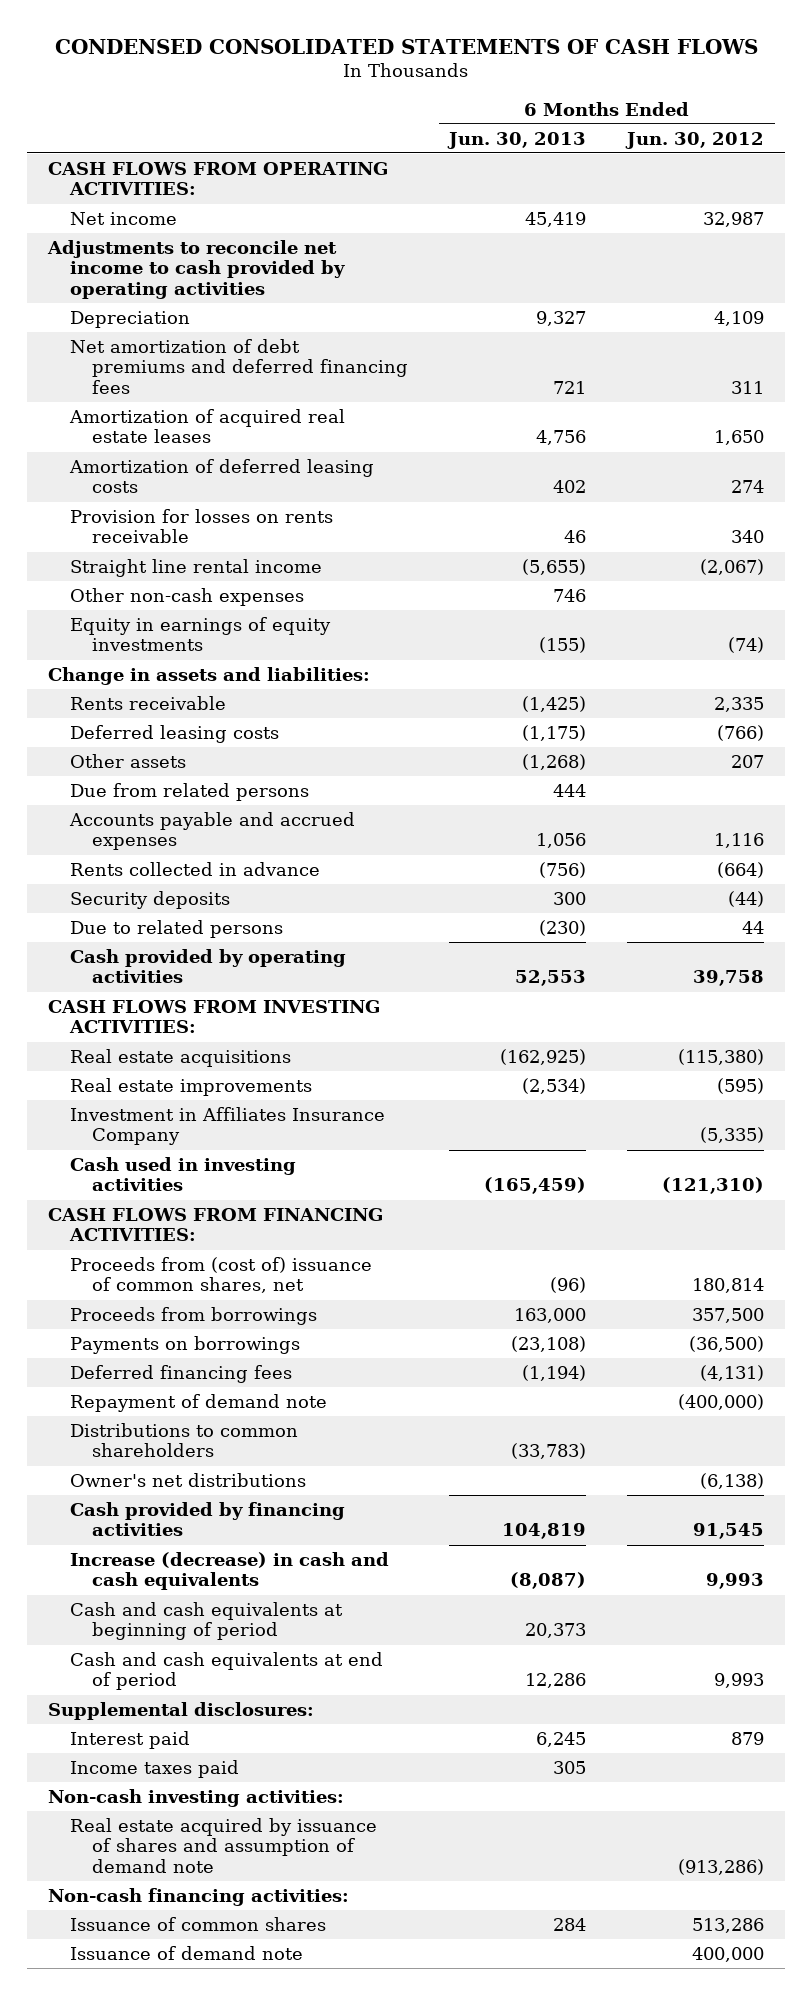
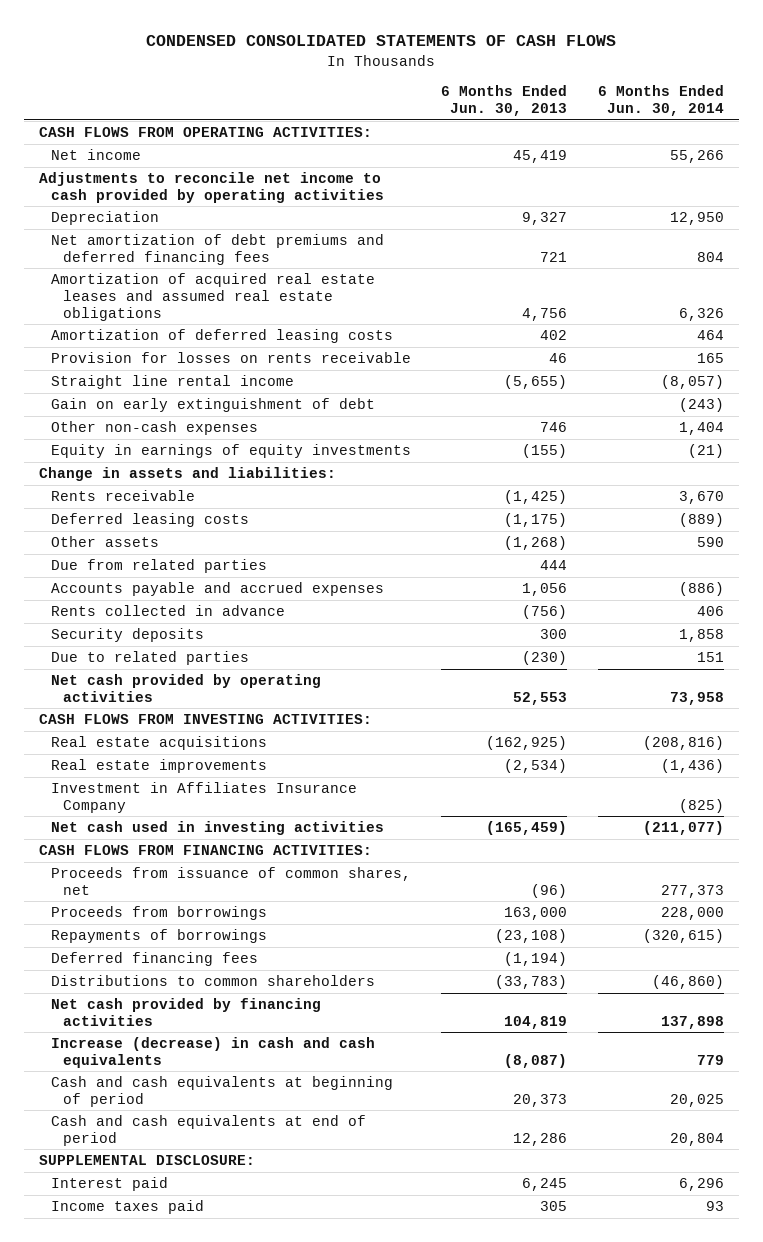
- | 6 Months Ended Jun. 30, 2013 | 6 Months Ended Jun. 30, 2012
+ | 6 Months Ended Jun. 30, 2013 | 6 Months Ended Jun. 30, 2014
- Amortization of acquired real estate leases | 4,756 | 1,650
+ Amortization of acquired real estate leases and assumed real estate obligations | 4,756 | 6,326
+ Gain on early extinguishment of debt | | (243)
- Due from related persons | 444 |
+ Due from related parties | 444 |
- Due to related persons | (230) | 44
- Cash provided by operating activities | 52,553 | 39,758
+ Due to related parties | (230) | 151
+ Net cash provided by operating activities | 52,553 | 73,958
- Cash used in investing activities | (165,459) | (121,310)
+ Net cash used in investing activities | (165,459) | (211,077)
- Proceeds from (cost of) issuance of common shares, net | (96) | 180,814
+ Proceeds from issuance of common shares, net | (96) | 277,373
- Payments on borrowings | (23,108) | (36,500)
+ Repayments of borrowings | (23,108) | (320,615)
- Repayment of demand note | | (400,000)
- Owner's net distributions | | (6,138)
- Cash provided by financing activities | 104,819 | 91,545
+ Net cash provided by financing activities | 104,819 | 137,898
- Supplemental disclosures:
+ SUPPLEMENTAL DISCLOSURE:
- Non-cash investing activities:
- Real estate acquired by issuance of shares and assumption of demand note | | (913,286)
- Non-cash financing activities:
- Issuance of common shares | 284 | 513,286
- Issuance of demand note | | 400,000

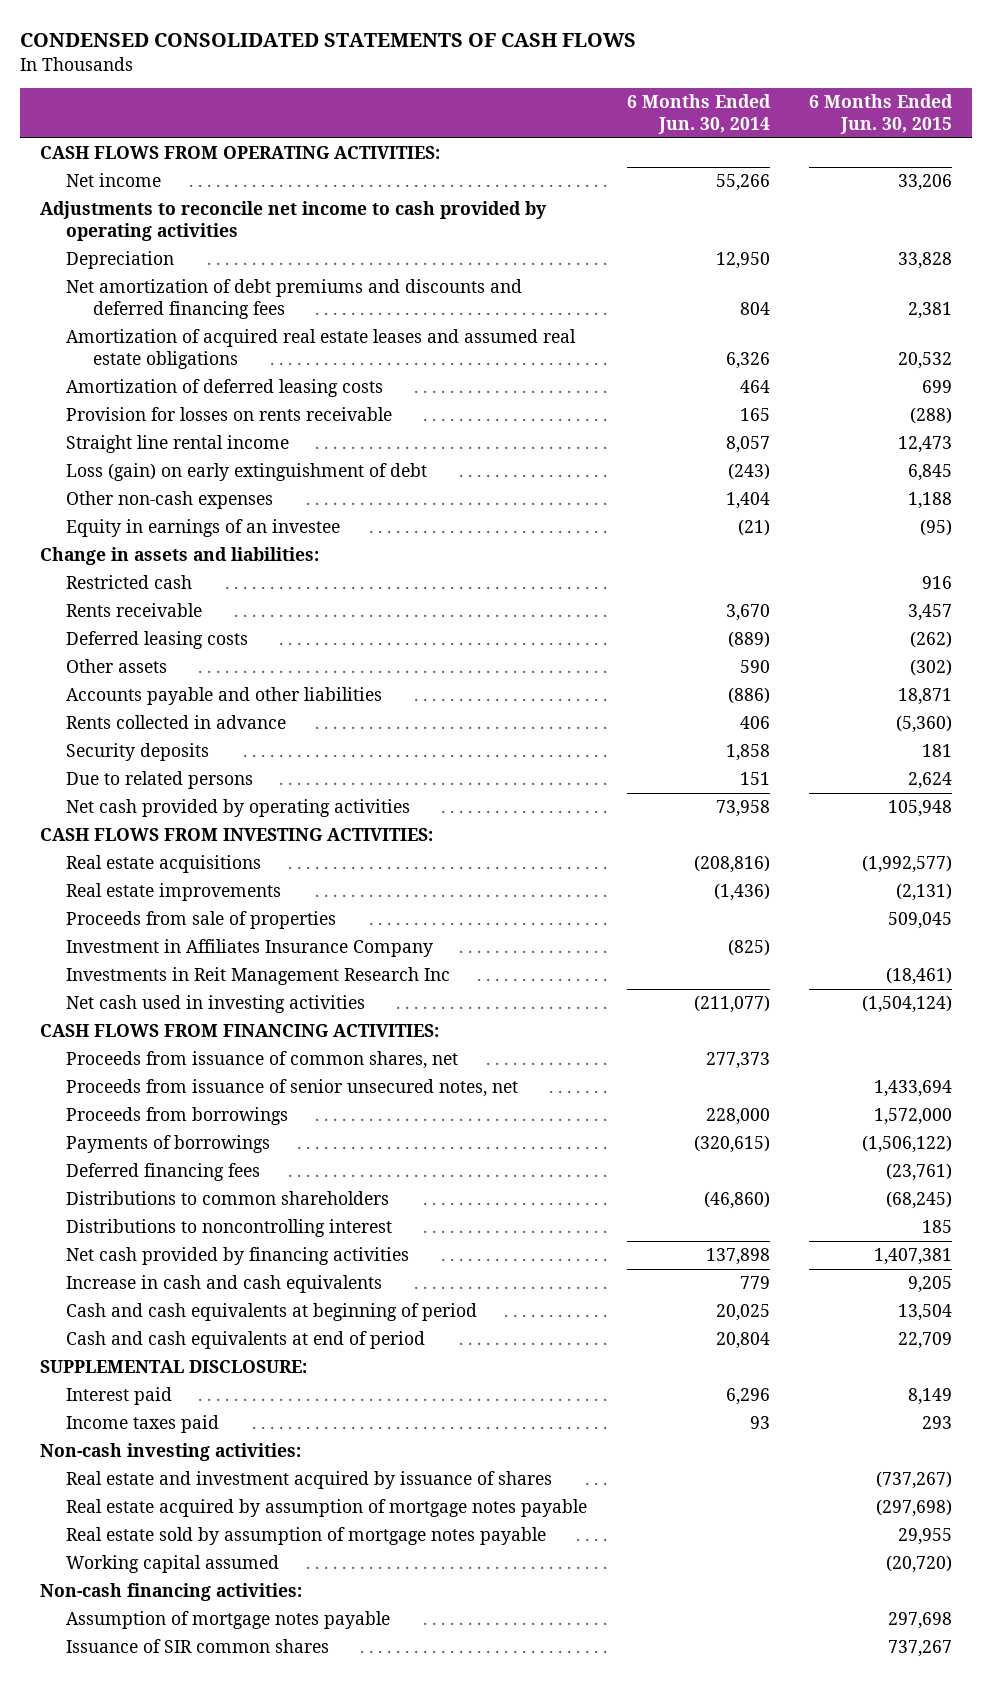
- | 6 Months Ended Jun. 30, 2013 | 6 Months Ended Jun. 30, 2014
+ | 6 Months Ended Jun. 30, 2014 | 6 Months Ended Jun. 30, 2015
- Net amortization of debt premiums and deferred financing fees | 721 | 804
+ Net amortization of debt premiums and discounts and deferred financing fees | 804 | 2,381
- Straight line rental income | (5,655) | (8,057)
- Gain on early extinguishment of debt | | (243)
+ Straight line rental income | 8,057 | 12,473
+ Loss (gain) on early extinguishment of debt | (243) | 6,845
- Equity in earnings of equity investments | (155) | (21)
+ Equity in earnings of an investee | (21) | (95)
+ Restricted cash | | 916
- Due from related parties | 444 |
- Accounts payable and accrued expenses | 1,056 | (886)
+ Accounts payable and other liabilities | (886) | 18,871
- Due to related parties | (230) | 151
+ Due to related persons | 151 | 2,624
+ Proceeds from sale of properties | | 509,045
+ Investments in Reit Management Research Inc | | (18,461)
+ Proceeds from issuance of senior unsecured notes, net | | 1,433,694
- Repayments of borrowings | (23,108) | (320,615)
+ Payments of borrowings | (320,615) | (1,506,122)
+ Distributions to noncontrolling interest | | 185
- Increase (decrease) in cash and cash equivalents | (8,087) | 779
+ Increase in cash and cash equivalents | 779 | 9,205
+ Non-cash investing activities:
+ Real estate and investment acquired by issuance of shares | | (737,267)
+ Real estate acquired by assumption of mortgage notes payable | | (297,698)
+ Real estate sold by assumption of mortgage notes payable | | 29,955
+ Working capital assumed | | (20,720)
+ Non-cash financing activities:
+ Assumption of mortgage notes payable | | 297,698
+ Issuance of SIR common shares | | 737,267

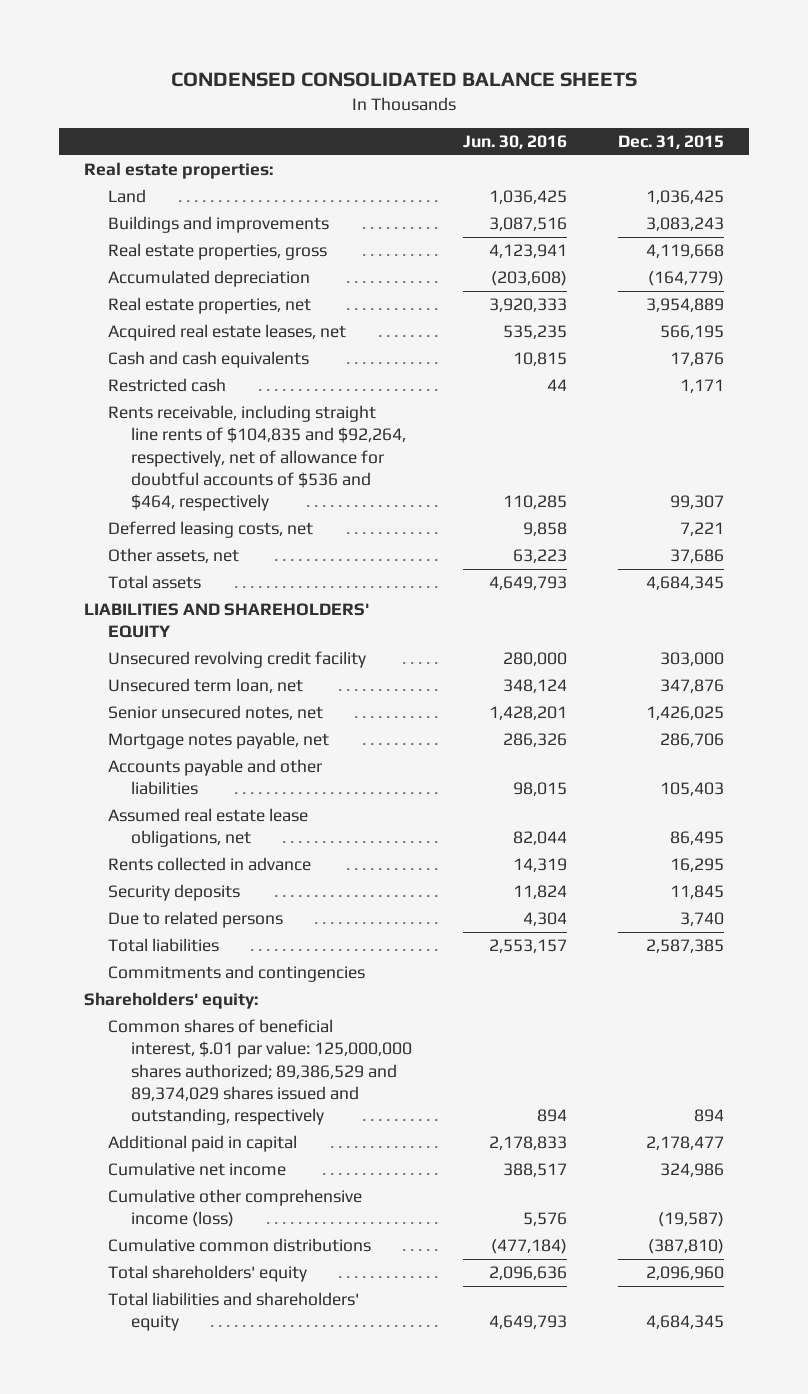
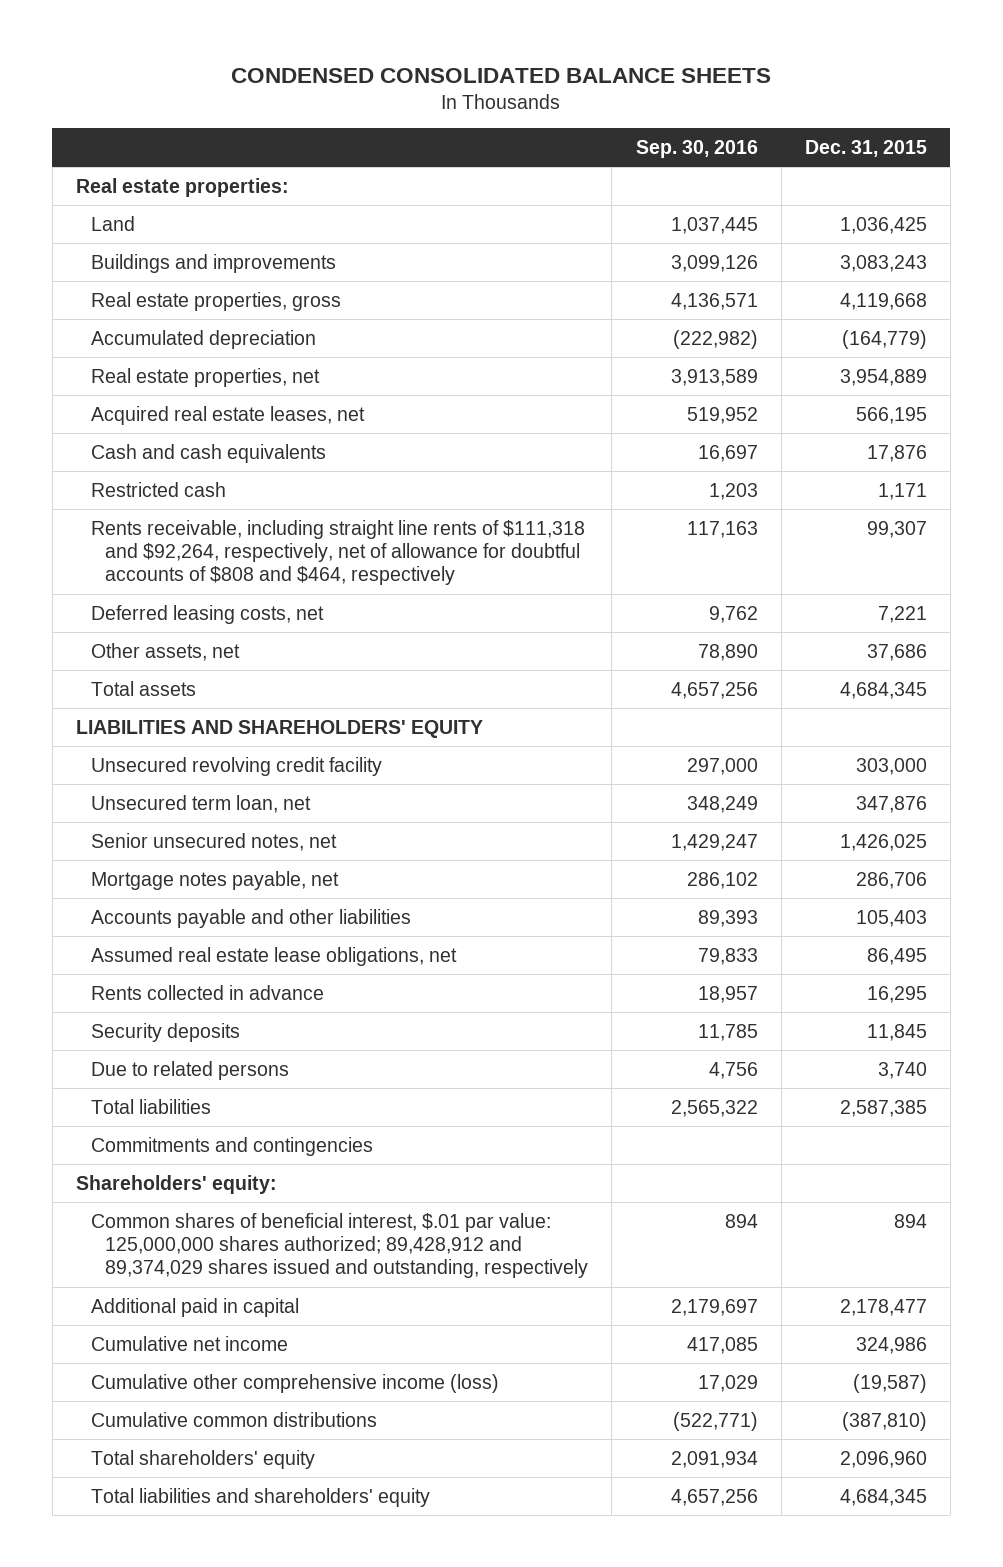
- | Jun. 30, 2016 | Dec. 31, 2015
+ | Sep. 30, 2016 | Dec. 31, 2015
- Rents receivable, including straight line rents of $104,835 and $92,264, respectively, net of allowance for doubtful accounts of $536 and $464, respectively | 110,285 | 99,307
+ Rents receivable, including straight line rents of $111,318 and $92,264, respectively, net of allowance for doubtful accounts of $808 and $464, respectively | 117,163 | 99,307
- Common shares of beneficial interest, $.01 par value: 125,000,000 shares authorized; 89,386,529 and 89,374,029 shares issued and outstanding, respectively | 894 | 894
+ Common shares of beneficial interest, $.01 par value: 125,000,000 shares authorized; 89,428,912 and 89,374,029 shares issued and outstanding, respectively | 894 | 894

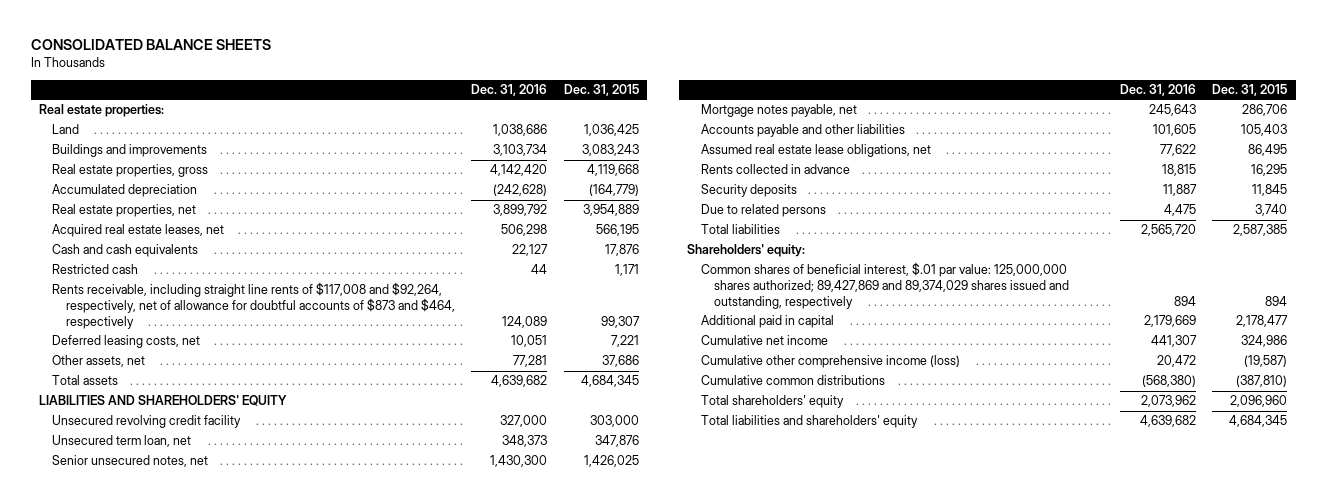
- CONDENSED CONSOLIDATED BALANCE SHEETS
+ CONSOLIDATED BALANCE SHEETS
- | Sep. 30, 2016 | Dec. 31, 2015
+ | Dec. 31, 2016 | Dec. 31, 2015
- Rents receivable, including straight line rents of $111,318 and $92,264, respectively, net of allowance for doubtful accounts of $808 and $464, respectively | 117,163 | 99,307
+ Rents receivable, including straight line rents of $117,008 and $92,264, respectively, net of allowance for doubtful accounts of $873 and $464, respectively | 124,089 | 99,307
- Commitments and contingencies
- Common shares of beneficial interest, $.01 par value: 125,000,000 shares authorized; 89,428,912 and 89,374,029 shares issued and outstanding, respectively | 894 | 894
+ Common shares of beneficial interest, $.01 par value: 125,000,000 shares authorized; 89,427,869 and 89,374,029 shares issued and outstanding, respectively | 894 | 894

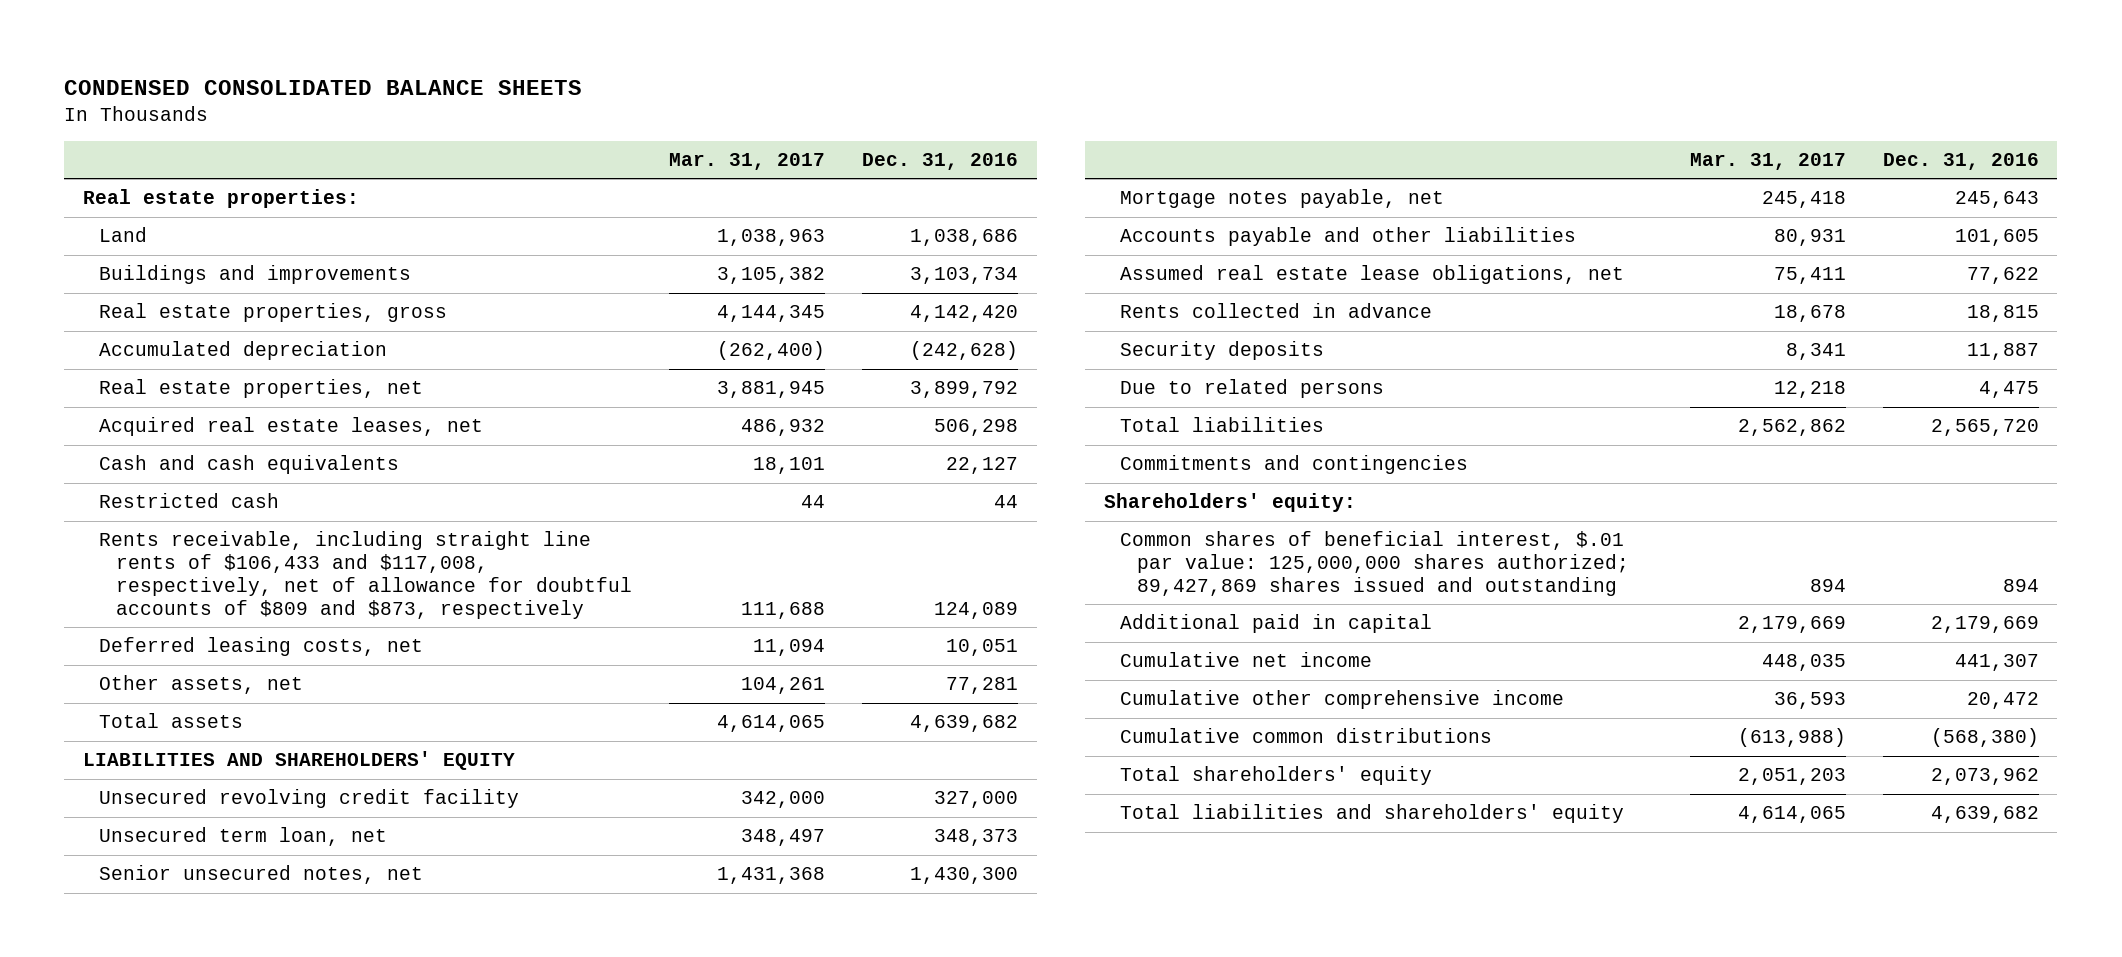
- CONSOLIDATED BALANCE SHEETS
+ CONDENSED CONSOLIDATED BALANCE SHEETS
- | Dec. 31, 2016 | Dec. 31, 2015
+ | Mar. 31, 2017 | Dec. 31, 2016
- Rents receivable, including straight line rents of $117,008 and $92,264, respectively, net of allowance for doubtful accounts of $873 and $464, respectively | 124,089 | 99,307
+ Rents receivable, including straight line rents of $106,433 and $117,008, respectively, net of allowance for doubtful accounts of $809 and $873, respectively | 111,688 | 124,089
+ Commitments and contingencies
- Common shares of beneficial interest, $.01 par value: 125,000,000 shares authorized; 89,427,869 and 89,374,029 shares issued and outstanding, respectively | 894 | 894
+ Common shares of beneficial interest, $.01 par value: 125,000,000 shares authorized; 89,427,869 shares issued and outstanding | 894 | 894
- Cumulative other comprehensive income (loss) | 20,472 | (19,587)
+ Cumulative other comprehensive income | 36,593 | 20,472

